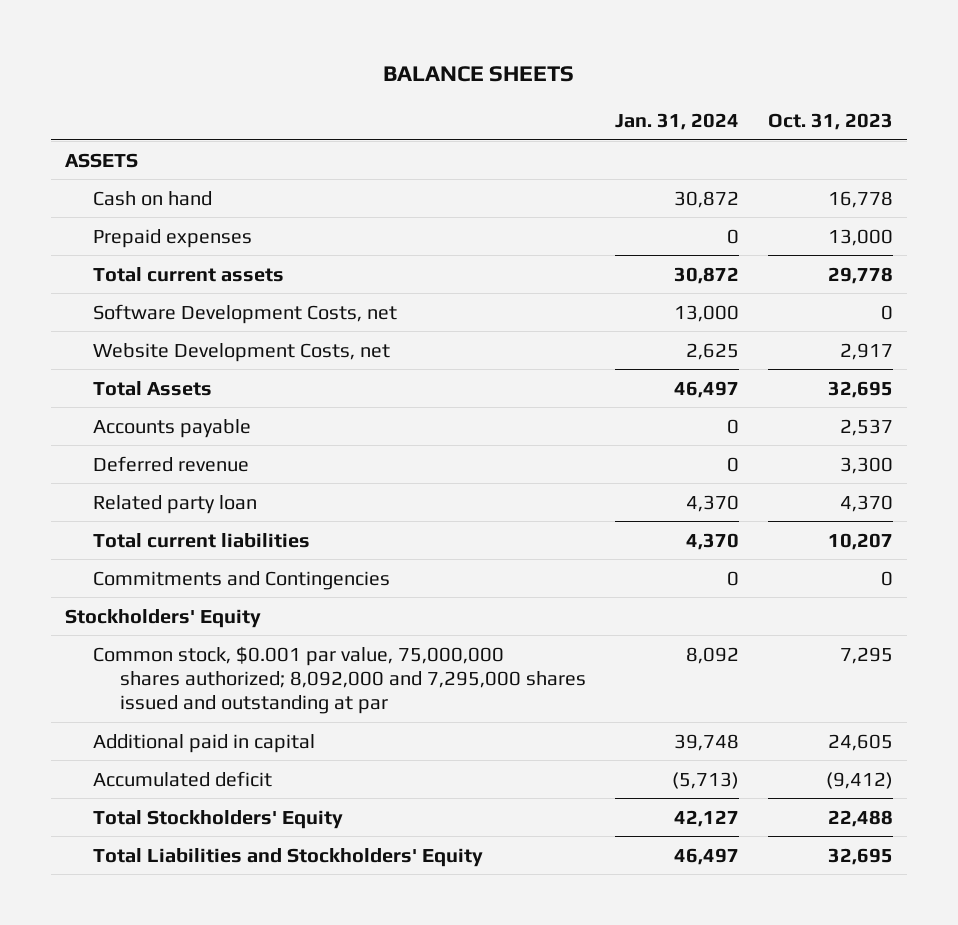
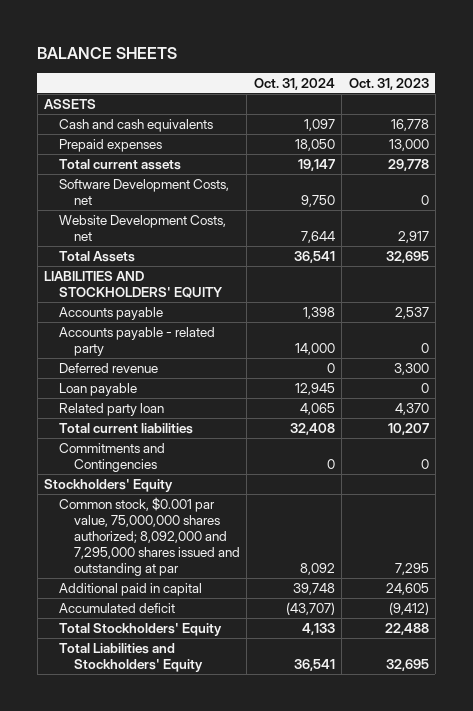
- | Jan. 31, 2024 | Oct. 31, 2023
+ | Oct. 31, 2024 | Oct. 31, 2023
- Cash on hand | 30,872 | 16,778
+ Cash and cash equivalents | 1,097 | 16,778
+ LIABILITIES AND STOCKHOLDERS' EQUITY
+ Accounts payable - related party | 14,000 | 0
+ Loan payable | 12,945 | 0

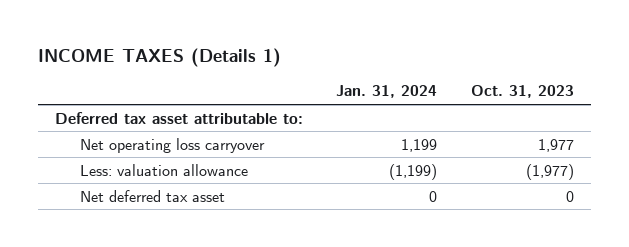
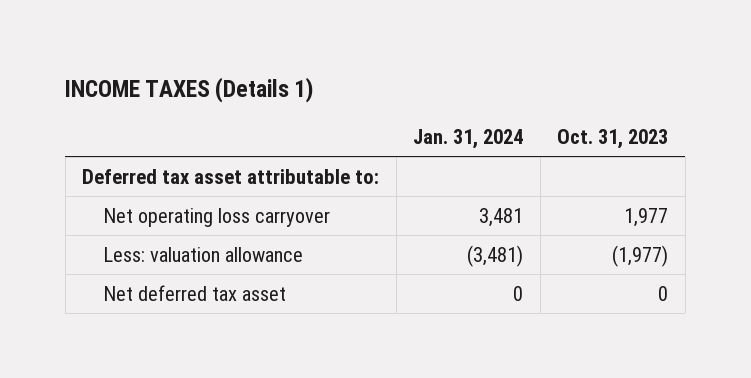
- Net operating loss carryover | 1,199 | 1,977
- Less: valuation allowance | (1,199) | (1,977)
+ Net operating loss carryover | 3,481 | 1,977
+ Less: valuation allowance | (3,481) | (1,977)

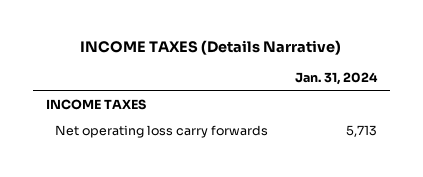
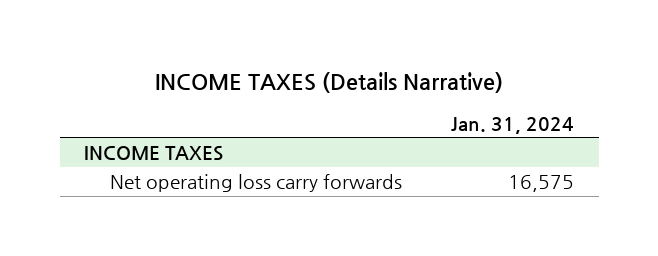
- Net operating loss carry forwards | 5,713
+ Net operating loss carry forwards | 16,575

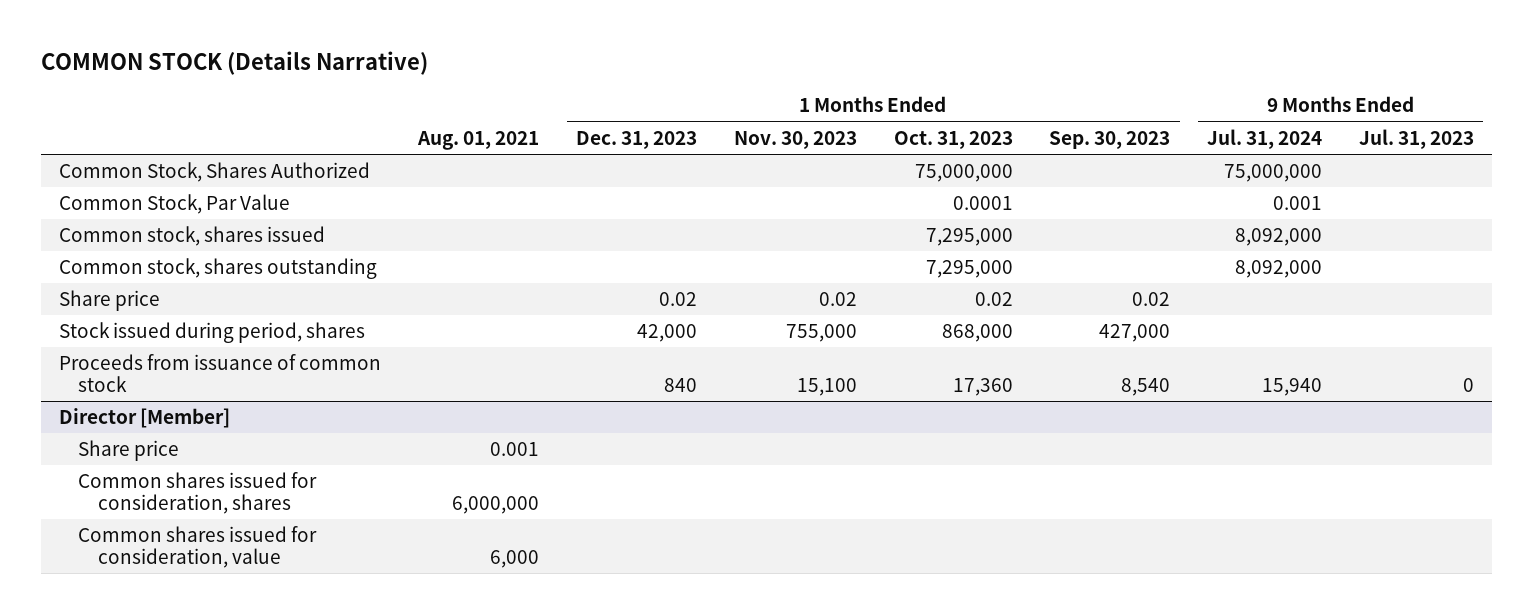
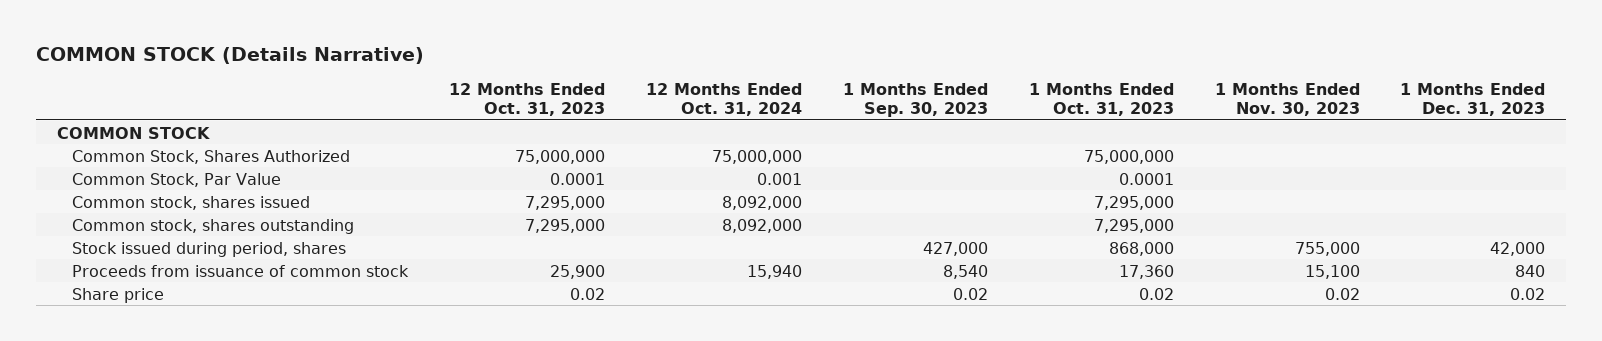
- | Aug. 01, 2021 | 1 Months Ended Dec. 31, 2023 | 1 Months Ended Nov. 30, 2023 | 1 Months Ended Oct. 31, 2023 | 1 Months Ended Sep. 30, 2023 | 9 Months Ended Jul. 31, 2024 | 9 Months Ended Jul. 31, 2023
+ | 12 Months Ended Oct. 31, 2023 | 12 Months Ended Oct. 31, 2024 | 1 Months Ended Sep. 30, 2023 | 1 Months Ended Oct. 31, 2023 | 1 Months Ended Nov. 30, 2023 | 1 Months Ended Dec. 31, 2023
+ COMMON STOCK
- Director [Member]
- Share price | 0.001 | | | | | |
- Common shares issued for consideration, shares | 6,000,000 | | | | | |
- Common shares issued for consideration, value | 6,000 | | | | | |
moved down: Share price | 0.02 | | 0.02 | 0.02 | 0.02 | 0.02

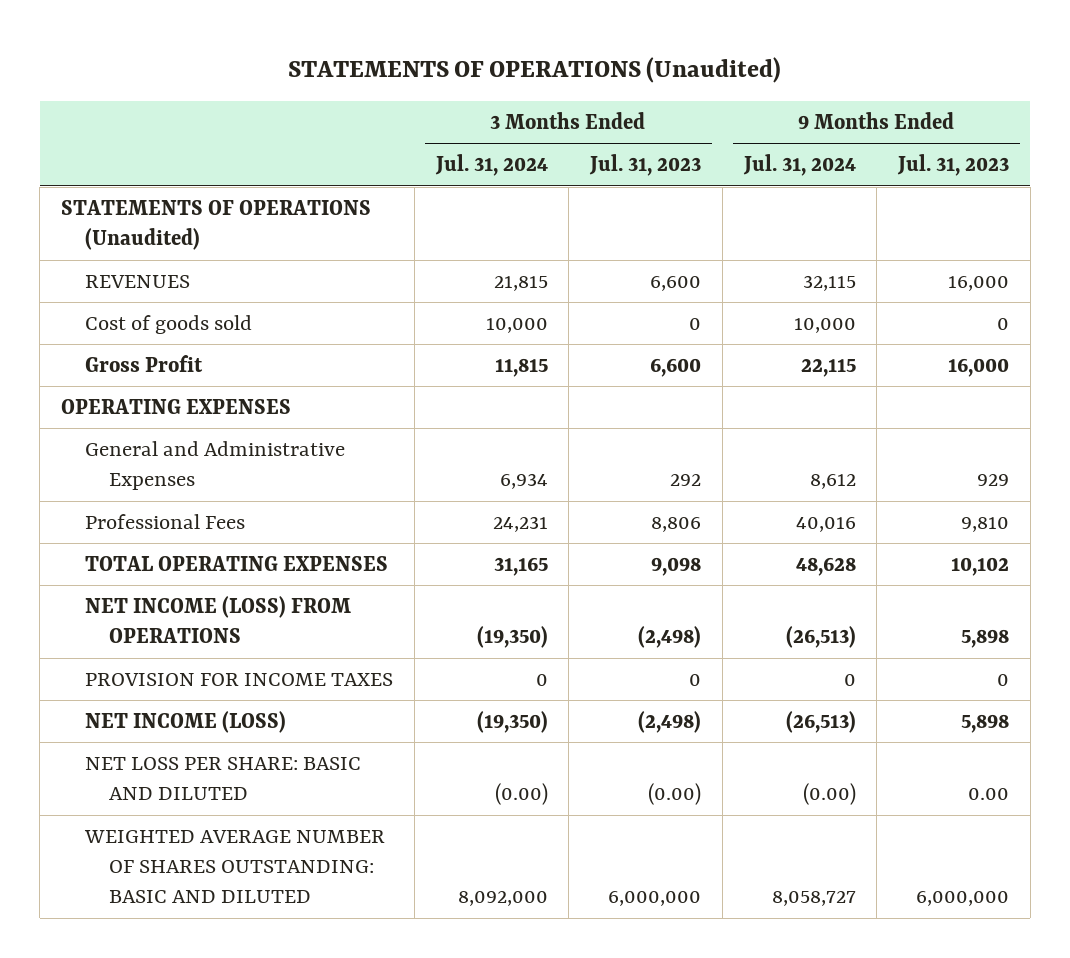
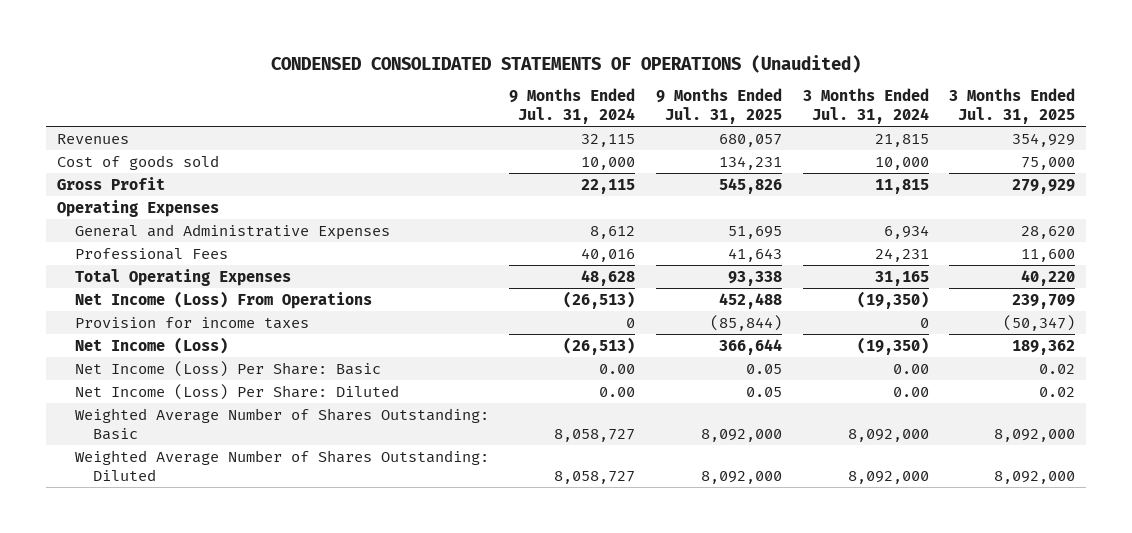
- STATEMENTS OF OPERATIONS (Unaudited)
+ CONDENSED CONSOLIDATED STATEMENTS OF OPERATIONS (Unaudited)
- | 3 Months Ended Jul. 31, 2024 | 3 Months Ended Jul. 31, 2023 | 9 Months Ended Jul. 31, 2024 | 9 Months Ended Jul. 31, 2023
+ | 9 Months Ended Jul. 31, 2024 | 9 Months Ended Jul. 31, 2025 | 3 Months Ended Jul. 31, 2024 | 3 Months Ended Jul. 31, 2025
- STATEMENTS OF OPERATIONS (Unaudited)
- REVENUES | 21,815 | 6,600 | 32,115 | 16,000
+ Revenues | 32,115 | 680,057 | 21,815 | 354,929
- OPERATING EXPENSES
+ Operating Expenses
- TOTAL OPERATING EXPENSES | 31,165 | 9,098 | 48,628 | 10,102
- NET INCOME (LOSS) FROM OPERATIONS | (19,350) | (2,498) | (26,513) | 5,898
- PROVISION FOR INCOME TAXES | 0 | 0 | 0 | 0
- NET INCOME (LOSS) | (19,350) | (2,498) | (26,513) | 5,898
- NET LOSS PER SHARE: BASIC AND DILUTED | (0.00) | (0.00) | (0.00) | 0.00
- WEIGHTED AVERAGE NUMBER OF SHARES OUTSTANDING: BASIC AND DILUTED | 8,092,000 | 6,000,000 | 8,058,727 | 6,000,000
+ Total Operating Expenses | 48,628 | 93,338 | 31,165 | 40,220
+ Net Income (Loss) From Operations | (26,513) | 452,488 | (19,350) | 239,709
+ Provision for income taxes | 0 | (85,844) | 0 | (50,347)
+ Net Income (Loss) | (26,513) | 366,644 | (19,350) | 189,362
+ Net Income (Loss) Per Share: Basic | 0.00 | 0.05 | 0.00 | 0.02
+ Net Income (Loss) Per Share: Diluted | 0.00 | 0.05 | 0.00 | 0.02
+ Weighted Average Number of Shares Outstanding: Basic | 8,058,727 | 8,092,000 | 8,092,000 | 8,092,000
+ Weighted Average Number of Shares Outstanding: Diluted | 8,058,727 | 8,092,000 | 8,092,000 | 8,092,000

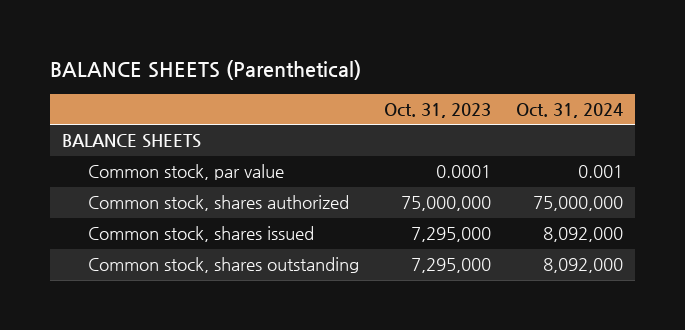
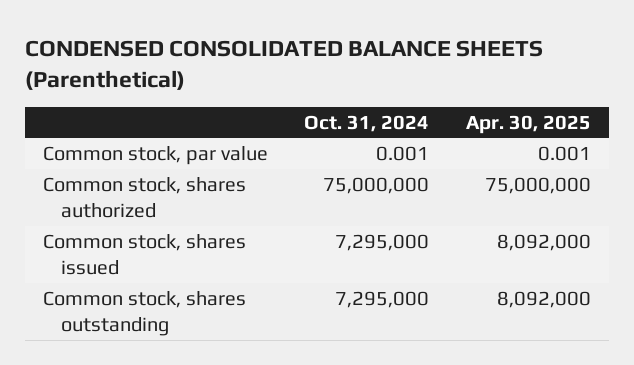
- BALANCE SHEETS (Parenthetical)
+ CONDENSED CONSOLIDATED BALANCE SHEETS (Parenthetical)
- | Oct. 31, 2023 | Oct. 31, 2024
+ | Oct. 31, 2024 | Apr. 30, 2025
- BALANCE SHEETS
- Common stock, shares issued | 7,295,000 | 8,092,000
- Common stock, shares outstanding | 7,295,000 | 8,092,000
+ Common stock, shares issued | 7,295,000 | 8,092,000
+ Common stock, shares outstanding | 7,295,000 | 8,092,000

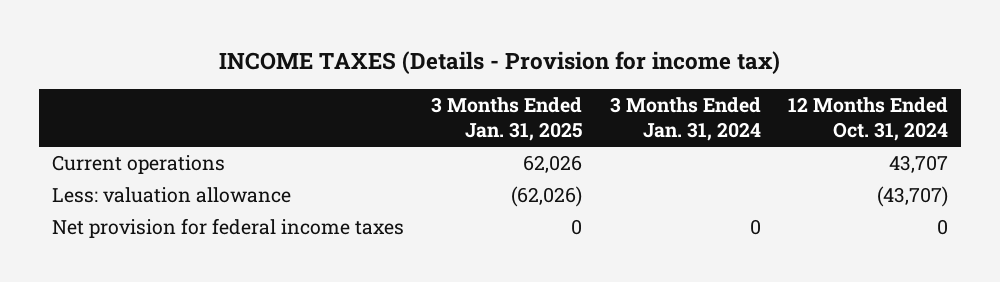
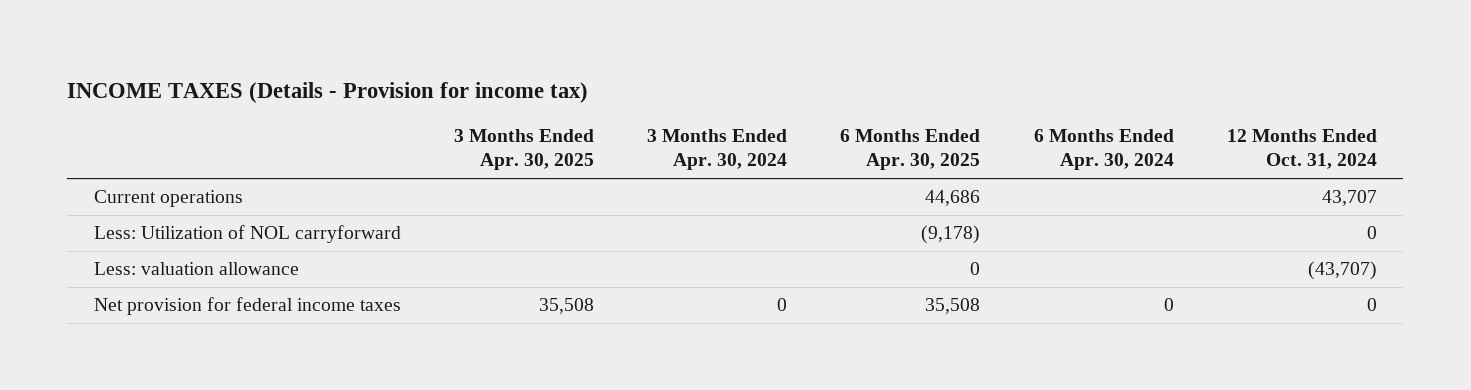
- | 3 Months Ended Jan. 31, 2025 | 3 Months Ended Jan. 31, 2024 | 12 Months Ended Oct. 31, 2024
+ | 3 Months Ended Apr. 30, 2025 | 3 Months Ended Apr. 30, 2024 | 6 Months Ended Apr. 30, 2025 | 6 Months Ended Apr. 30, 2024 | 12 Months Ended Oct. 31, 2024
+ Less: Utilization of NOL carryforward | | | (9,178) | | 0

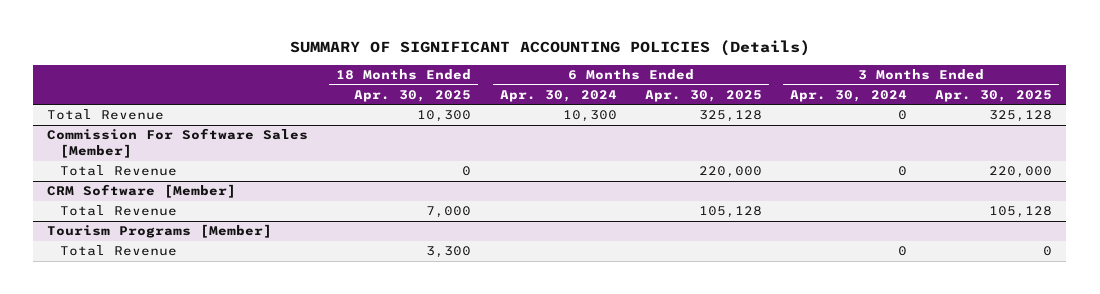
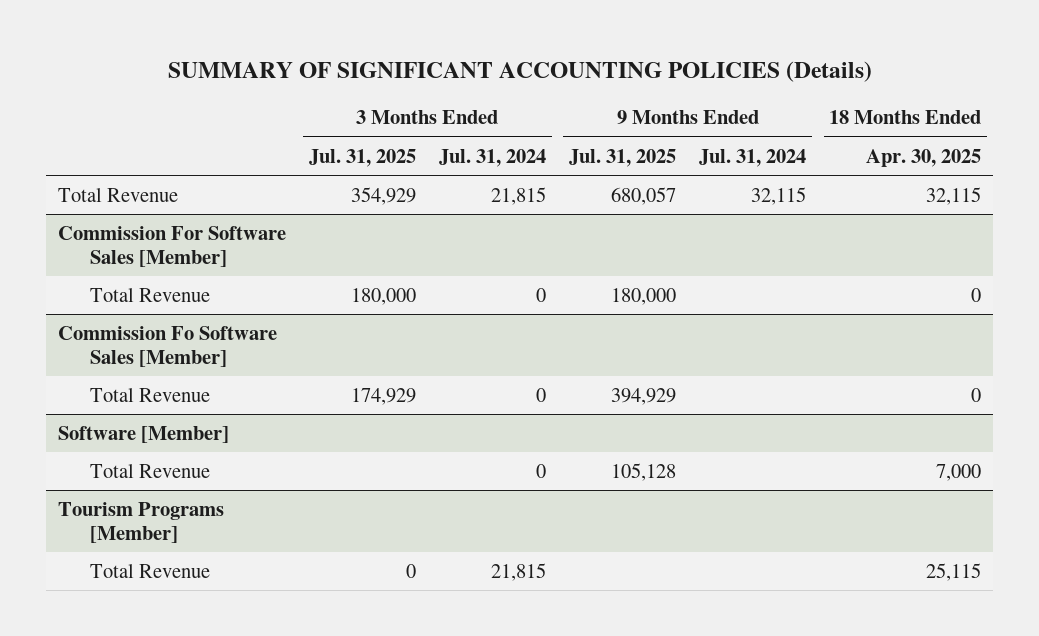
- | 18 Months Ended Apr. 30, 2025 | 6 Months Ended Apr. 30, 2024 | 6 Months Ended Apr. 30, 2025 | 3 Months Ended Apr. 30, 2024 | 3 Months Ended Apr. 30, 2025
+ | 3 Months Ended Jul. 31, 2025 | 3 Months Ended Jul. 31, 2024 | 9 Months Ended Jul. 31, 2025 | 9 Months Ended Jul. 31, 2024 | 18 Months Ended Apr. 30, 2025
- Total Revenue | 10,300 | 10,300 | 325,128 | 0 | 325,128
+ Total Revenue | 354,929 | 21,815 | 680,057 | 32,115 | 32,115
- CRM Software [Member]
+ Commission Fo Software Sales [Member]
+ Total Revenue | 174,929 | 0 | 394,929 | | 0
+ Software [Member]
@ Tourism Programs [Member]
- Total Revenue | 3,300 | | | 0 | 0
+ Total Revenue | 0 | 21,815 | | | 25,115

